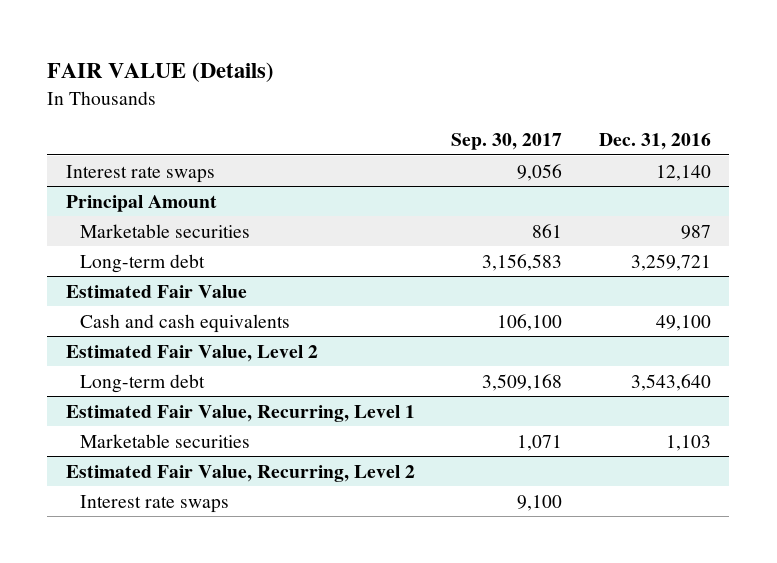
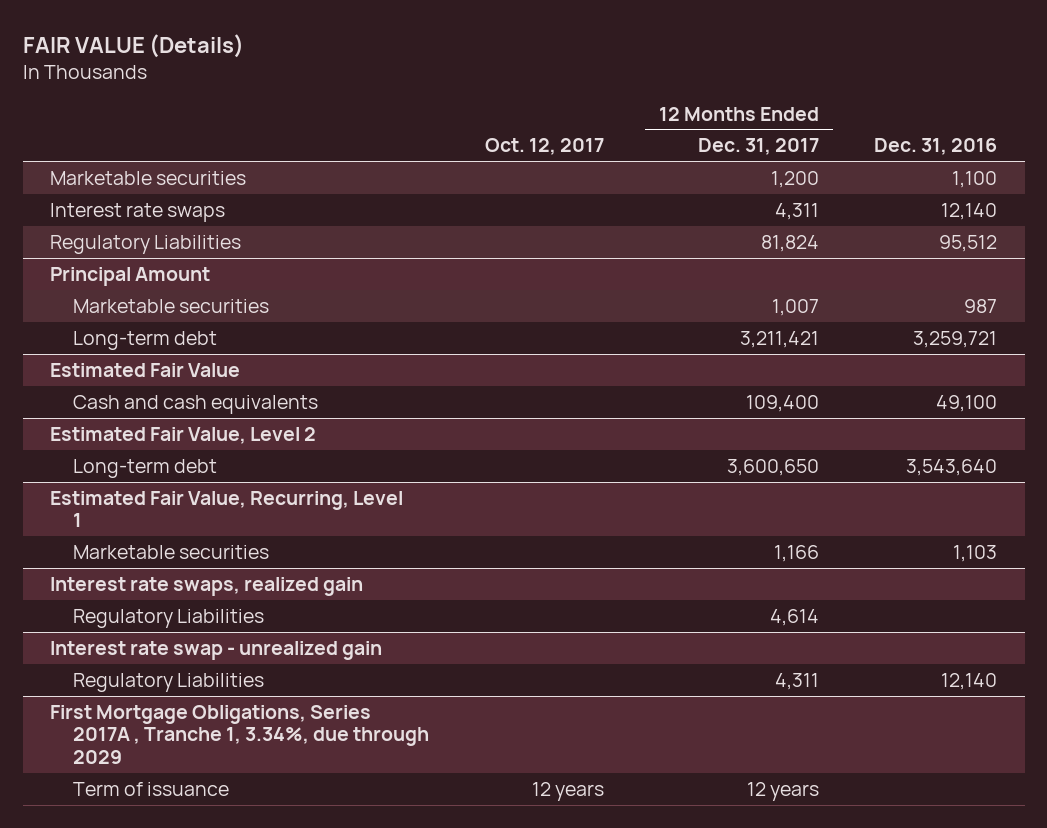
- | Sep. 30, 2017 | Dec. 31, 2016
+ | Oct. 12, 2017 | 12 Months Ended Dec. 31, 2017 | Dec. 31, 2016
+ Marketable securities | | 1,200 | 1,100
+ Regulatory Liabilities | | 81,824 | 95,512
- Estimated Fair Value, Recurring, Level 2
- Interest rate swaps | 9,100 |
+ Interest rate swaps, realized gain
+ Regulatory Liabilities | | 4,614 |
+ Interest rate swap - unrealized gain
+ Regulatory Liabilities | | 4,311 | 12,140
+ First Mortgage Obligations, Series 2017A , Tranche 1, 3.34%, due through 2029
+ Term of issuance | 12 years | 12 years |

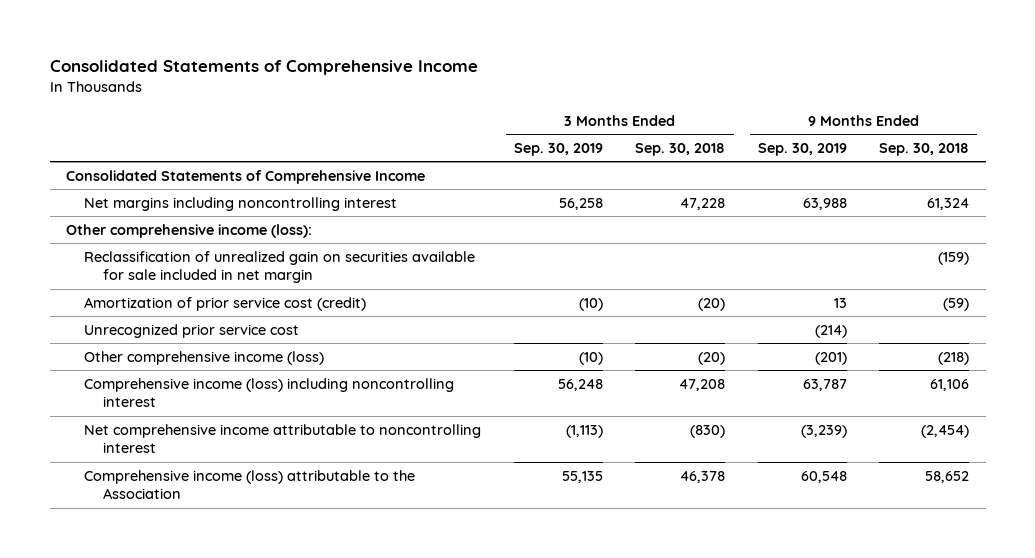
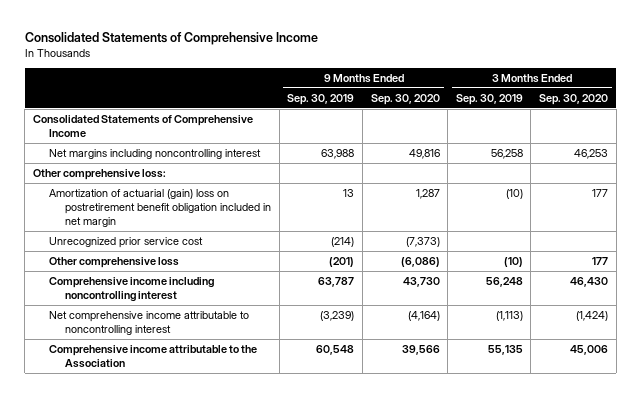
- | 3 Months Ended Sep. 30, 2019 | 3 Months Ended Sep. 30, 2018 | 9 Months Ended Sep. 30, 2019 | 9 Months Ended Sep. 30, 2018
+ | 9 Months Ended Sep. 30, 2019 | 9 Months Ended Sep. 30, 2020 | 3 Months Ended Sep. 30, 2019 | 3 Months Ended Sep. 30, 2020
- Other comprehensive income (loss):
- Reclassification of unrealized gain on securities available for sale included in net margin | | | | (159)
- Amortization of prior service cost (credit) | (10) | (20) | 13 | (59)
+ Other comprehensive loss:
+ Amortization of actuarial (gain) loss on postretirement benefit obligation included in net margin | 13 | 1,287 | (10) | 177
- Other comprehensive income (loss) | (10) | (20) | (201) | (218)
- Comprehensive income (loss) including noncontrolling interest | 56,248 | 47,208 | 63,787 | 61,106
+ Other comprehensive loss | (201) | (6,086) | (10) | 177
+ Comprehensive income including noncontrolling interest | 63,787 | 43,730 | 56,248 | 46,430
- Comprehensive income (loss) attributable to the Association | 55,135 | 46,378 | 60,548 | 58,652
+ Comprehensive income attributable to the Association | 60,548 | 39,566 | 55,135 | 45,006

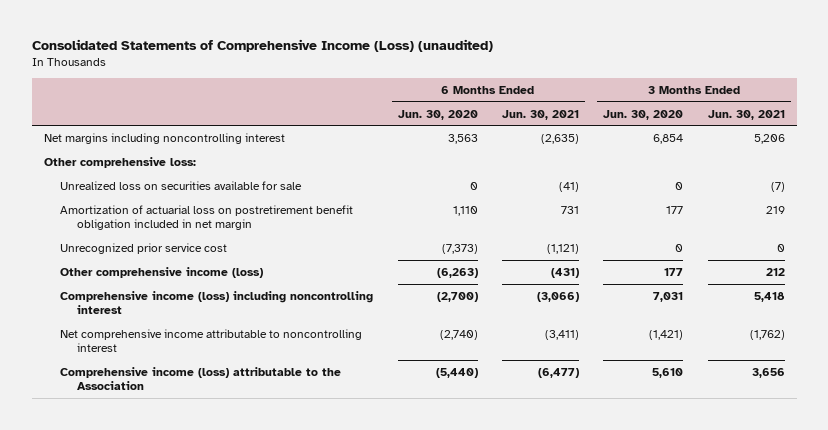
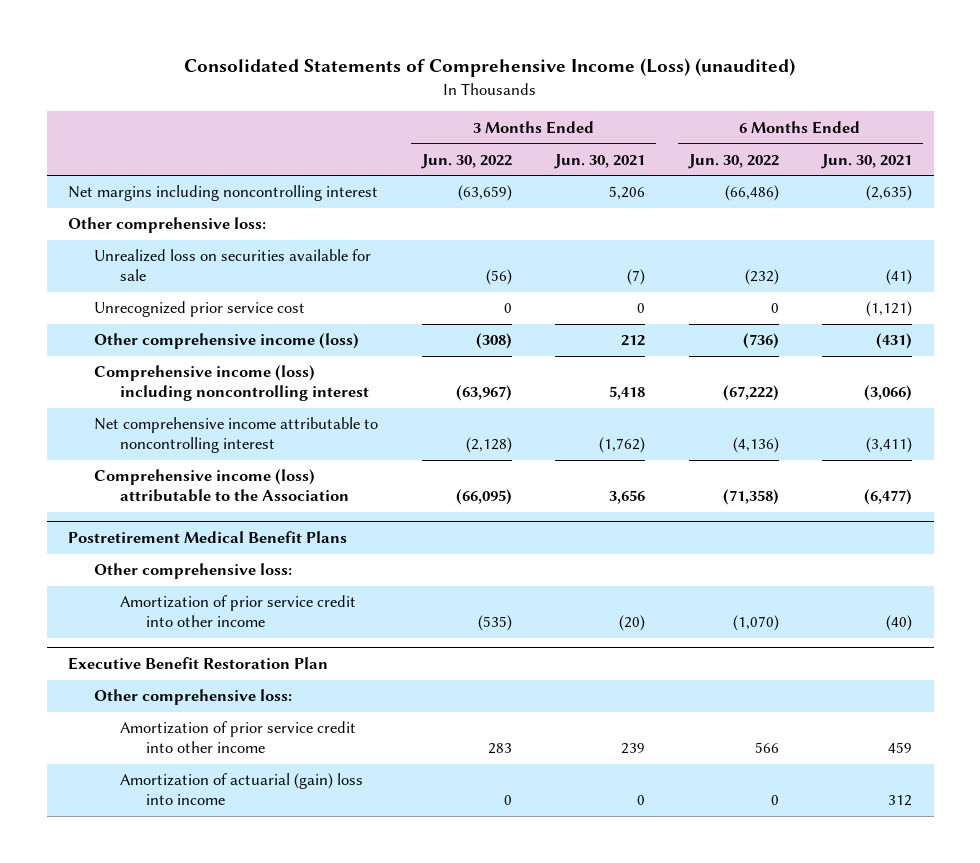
- | 6 Months Ended Jun. 30, 2020 | 6 Months Ended Jun. 30, 2021 | 3 Months Ended Jun. 30, 2020 | 3 Months Ended Jun. 30, 2021
+ | 3 Months Ended Jun. 30, 2022 | 3 Months Ended Jun. 30, 2021 | 6 Months Ended Jun. 30, 2022 | 6 Months Ended Jun. 30, 2021
- Amortization of actuarial loss on postretirement benefit obligation included in net margin | 1,110 | 731 | 177 | 219
+ Postretirement Medical Benefit Plans
+ Other comprehensive loss:
+ Amortization of prior service credit into other income | (535) | (20) | (1,070) | (40)
+ Executive Benefit Restoration Plan
+ Other comprehensive loss:
+ Amortization of prior service credit into other income | 283 | 239 | 566 | 459
+ Amortization of actuarial (gain) loss into income | 0 | 0 | 0 | 312

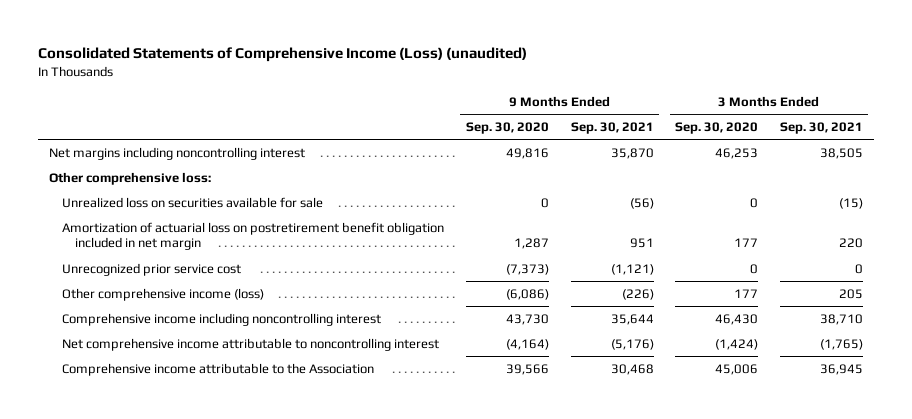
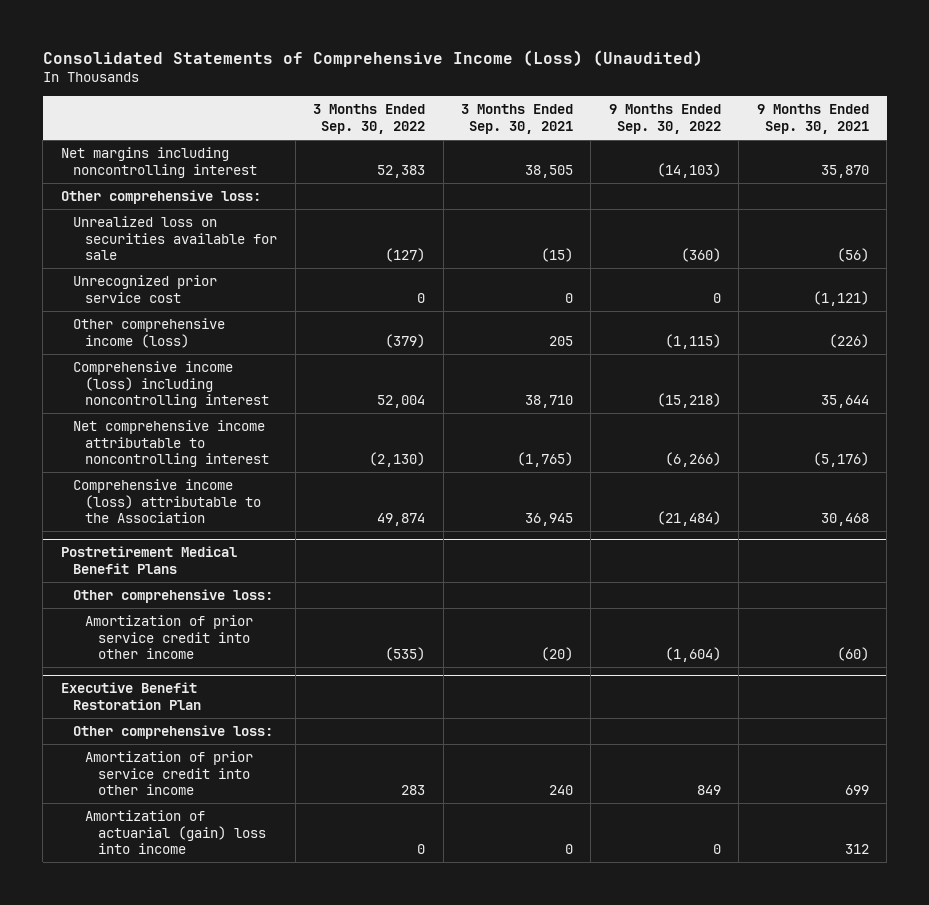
- Consolidated Statements of Comprehensive Income (Loss) (unaudited)
+ Consolidated Statements of Comprehensive Income (Loss) (Unaudited)
- | 9 Months Ended Sep. 30, 2020 | 9 Months Ended Sep. 30, 2021 | 3 Months Ended Sep. 30, 2020 | 3 Months Ended Sep. 30, 2021
+ | 3 Months Ended Sep. 30, 2022 | 3 Months Ended Sep. 30, 2021 | 9 Months Ended Sep. 30, 2022 | 9 Months Ended Sep. 30, 2021
- Amortization of actuarial loss on postretirement benefit obligation included in net margin | 1,287 | 951 | 177 | 220
- Comprehensive income including noncontrolling interest | 43,730 | 35,644 | 46,430 | 38,710
+ Comprehensive income (loss) including noncontrolling interest | 52,004 | 38,710 | (15,218) | 35,644
- Comprehensive income attributable to the Association | 39,566 | 30,468 | 45,006 | 36,945
+ Comprehensive income (loss) attributable to the Association | 49,874 | 36,945 | (21,484) | 30,468
+ Postretirement Medical Benefit Plans
+ Other comprehensive loss:
+ Amortization of prior service credit into other income | (535) | (20) | (1,604) | (60)
+ Executive Benefit Restoration Plan
+ Other comprehensive loss:
+ Amortization of prior service credit into other income | 283 | 240 | 849 | 699
+ Amortization of actuarial (gain) loss into income | 0 | 0 | 0 | 312

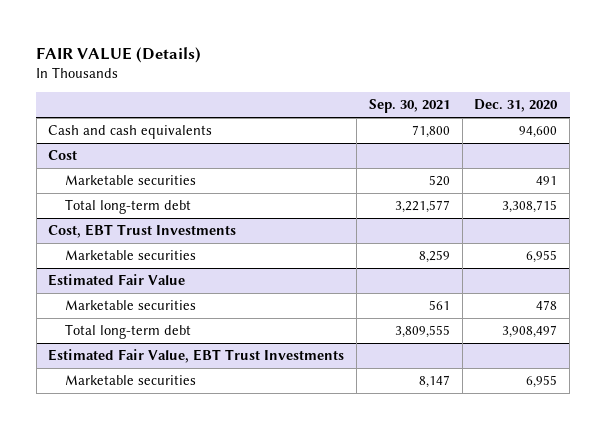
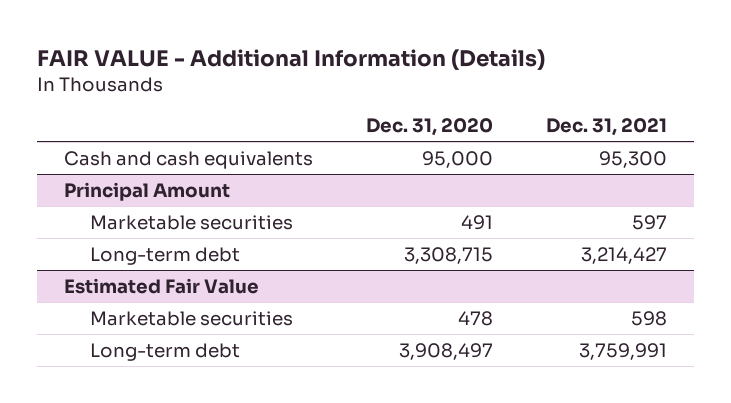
- FAIR VALUE (Details)
+ FAIR VALUE - Additional Information (Details)
- | Sep. 30, 2021 | Dec. 31, 2020
+ | Dec. 31, 2020 | Dec. 31, 2021
- Cash and cash equivalents | 71,800 | 94,600
- Cost
+ Cash and cash equivalents | 95,000 | 95,300
+ Principal Amount
- Total long-term debt | 3,221,577 | 3,308,715
- Cost, EBT Trust Investments
- Marketable securities | 8,259 | 6,955
+ Long-term debt | 3,308,715 | 3,214,427
@ Estimated Fair Value
- Total long-term debt | 3,809,555 | 3,908,497
- Estimated Fair Value, EBT Trust Investments
- Marketable securities | 8,147 | 6,955
@ Estimated Fair Value
+ Long-term debt | 3,908,497 | 3,759,991

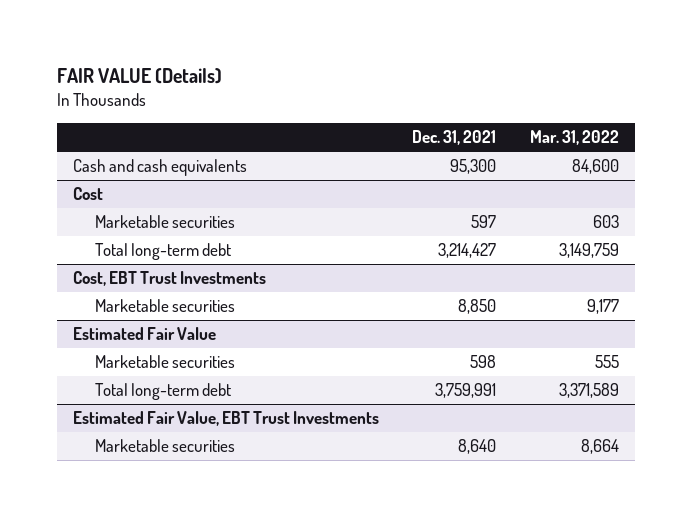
- FAIR VALUE - Additional Information (Details)
+ FAIR VALUE (Details)
- | Dec. 31, 2020 | Dec. 31, 2021
+ | Dec. 31, 2021 | Mar. 31, 2022
- Principal Amount
+ Cost
- Long-term debt | 3,308,715 | 3,214,427
+ Total long-term debt | 3,214,427 | 3,149,759
+ Cost, EBT Trust Investments
+ Marketable securities | 8,850 | 9,177
@ Estimated Fair Value
- Long-term debt | 3,908,497 | 3,759,991
+ Total long-term debt | 3,759,991 | 3,371,589
+ Estimated Fair Value, EBT Trust Investments
+ Marketable securities | 8,640 | 8,664

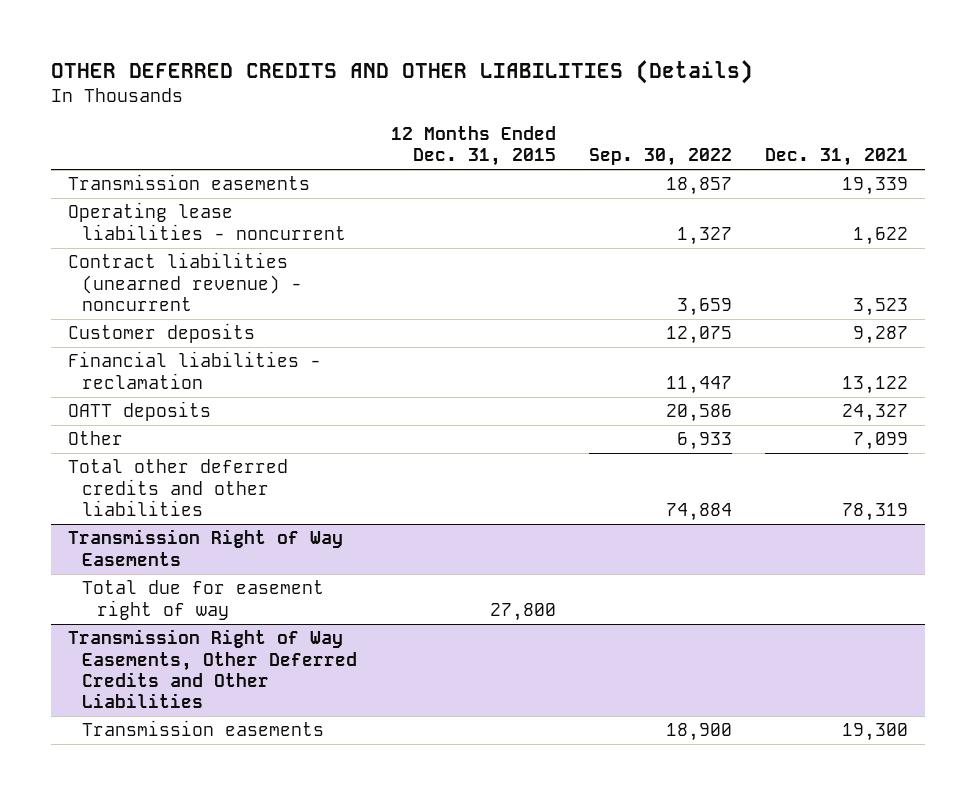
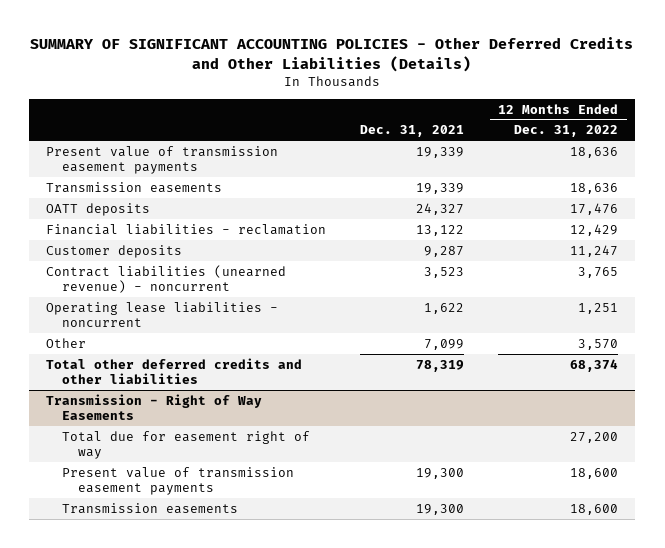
- OTHER DEFERRED CREDITS AND OTHER LIABILITIES (Details)
+ SUMMARY OF SIGNIFICANT ACCOUNTING POLICIES - Other Deferred Credits and Other Liabilities (Details)
- | 12 Months Ended Dec. 31, 2015 | Sep. 30, 2022 | Dec. 31, 2021
+ | Dec. 31, 2021 | 12 Months Ended Dec. 31, 2022
+ Present value of transmission easement payments | 19,339 | 18,636
moved down: Financial liabilities - reclamation | 13,122 | 12,429
moved down: Customer deposits | 9,287 | 11,247
moved down: Contract liabilities (unearned revenue) - noncurrent | 3,523 | 3,765
moved down: Operating lease liabilities - noncurrent | 1,622 | 1,251
- Transmission Right of Way Easements
+ Transmission - Right of Way Easements
- Transmission Right of Way Easements, Other Deferred Credits and Other Liabilities
+ Present value of transmission easement payments | 19,300 | 18,600

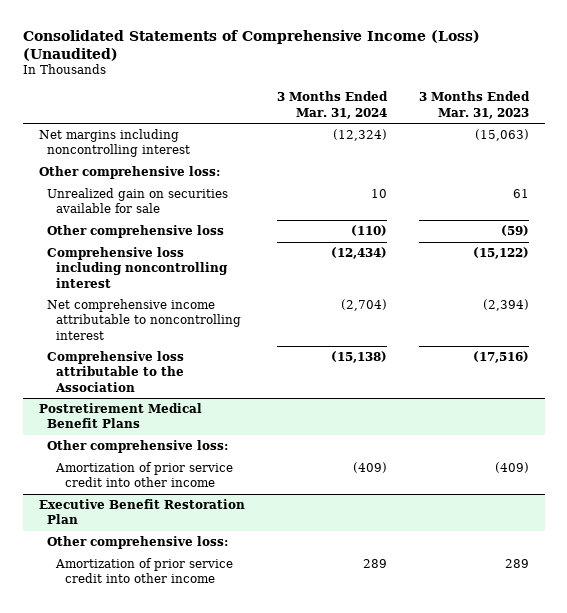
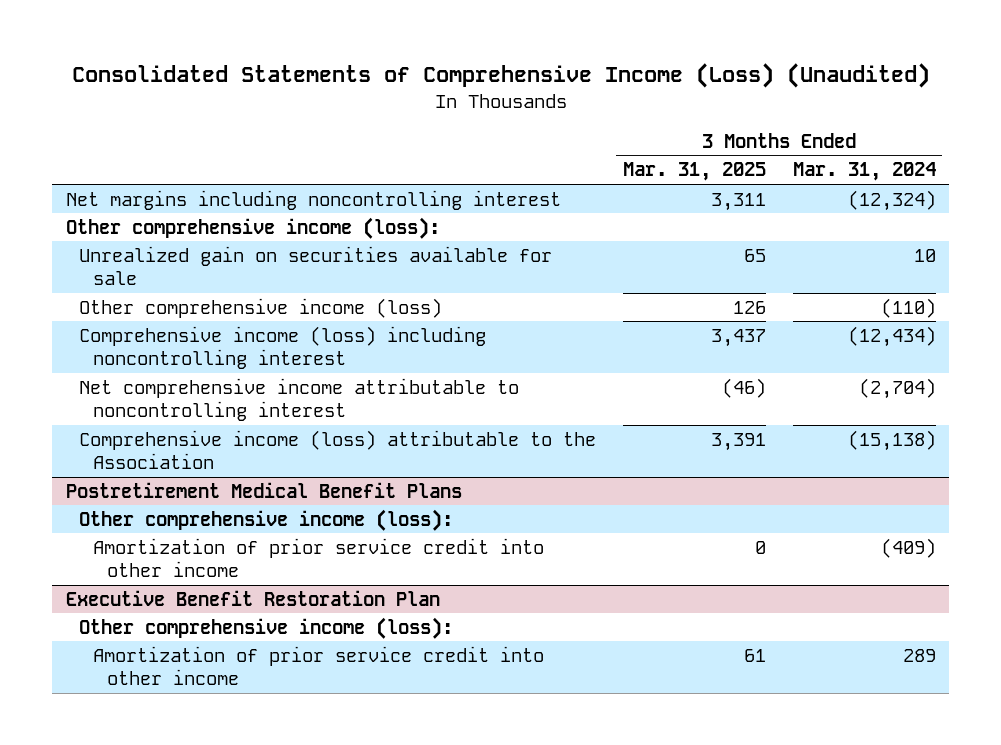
- | 3 Months Ended Mar. 31, 2024 | 3 Months Ended Mar. 31, 2023
+ | 3 Months Ended Mar. 31, 2025 | 3 Months Ended Mar. 31, 2024
- Other comprehensive loss:
+ Other comprehensive income (loss):
- Other comprehensive loss | (110) | (59)
- Comprehensive loss including noncontrolling interest | (12,434) | (15,122)
+ Other comprehensive income (loss) | 126 | (110)
+ Comprehensive income (loss) including noncontrolling interest | 3,437 | (12,434)
- Comprehensive loss attributable to the Association | (15,138) | (17,516)
+ Comprehensive income (loss) attributable to the Association | 3,391 | (15,138)
@ Postretirement Medical Benefit Plans
- Other comprehensive loss:
+ Other comprehensive income (loss):
@ Executive Benefit Restoration Plan
- Other comprehensive loss:
+ Other comprehensive income (loss):

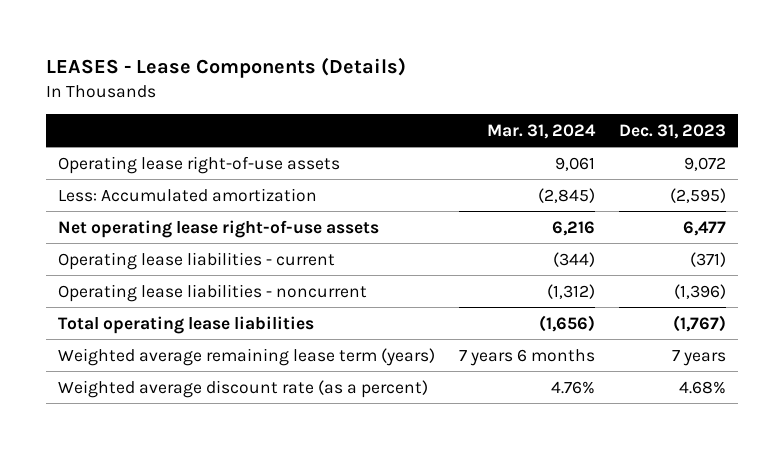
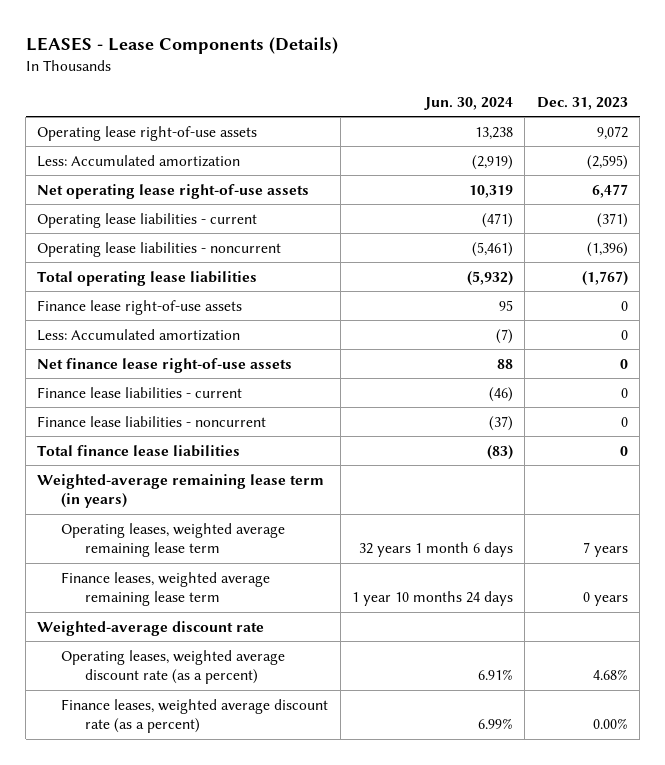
- | Mar. 31, 2024 | Dec. 31, 2023
+ | Jun. 30, 2024 | Dec. 31, 2023
- Weighted average remaining lease term (years) | 7 years 6 months | 7 years
- Weighted average discount rate (as a percent) | 4.76% | 4.68%
+ Finance lease right-of-use assets | 95 | 0
+ Less: Accumulated amortization | (7) | 0
+ Net finance lease right-of-use assets | 88 | 0
+ Finance lease liabilities - current | (46) | 0
+ Finance lease liabilities - noncurrent | (37) | 0
+ Total finance lease liabilities | (83) | 0
+ Weighted-average remaining lease term (in years)
+ Operating leases, weighted average remaining lease term | 32 years 1 month 6 days | 7 years
+ Finance leases, weighted average remaining lease term | 1 year 10 months 24 days | 0 years
+ Weighted-average discount rate
+ Operating leases, weighted average discount rate (as a percent) | 6.91% | 4.68%
+ Finance leases, weighted average discount rate (as a percent) | 6.99% | 0.00%

